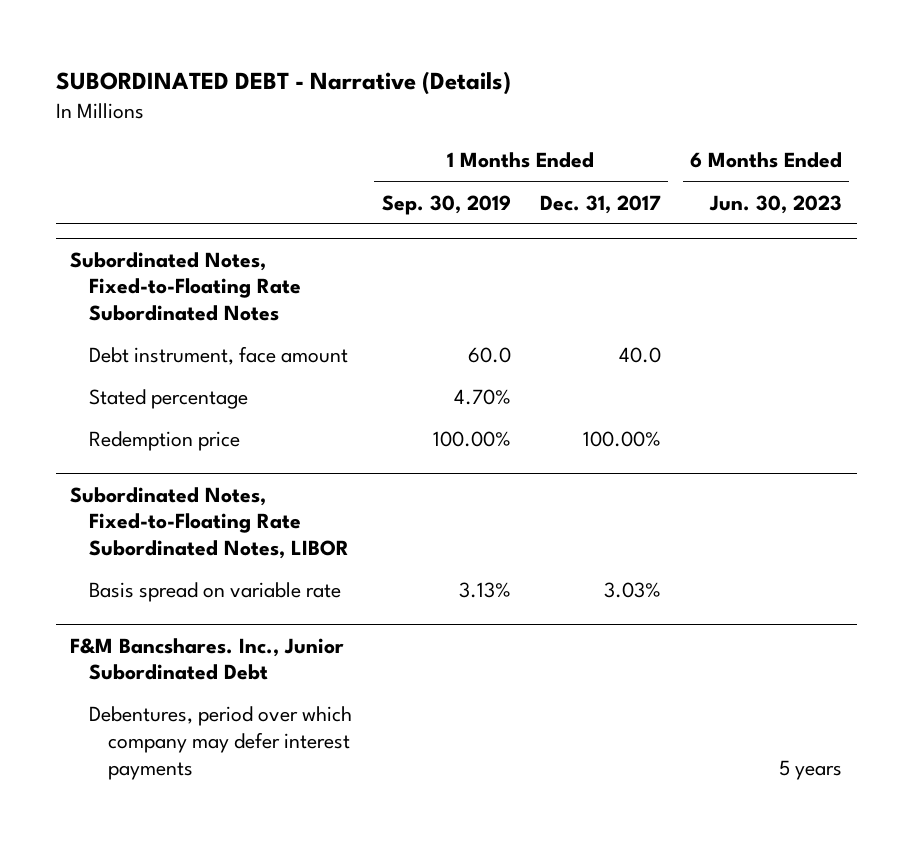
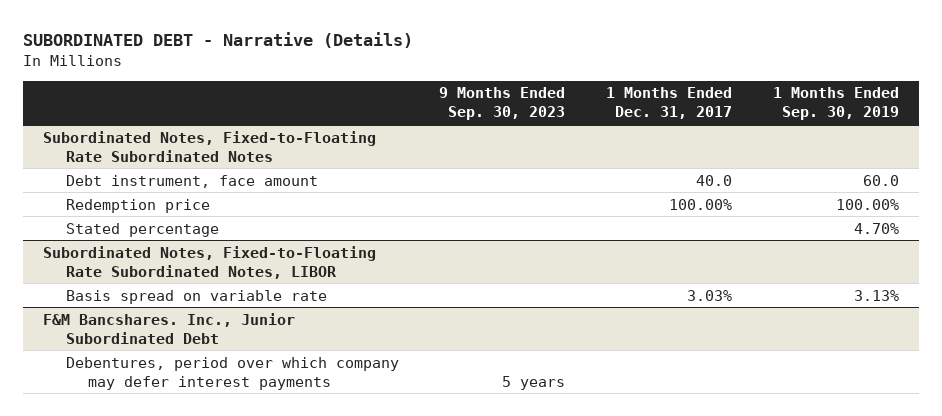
- | 1 Months Ended Sep. 30, 2019 | 1 Months Ended Dec. 31, 2017 | 6 Months Ended Jun. 30, 2023
+ | 9 Months Ended Sep. 30, 2023 | 1 Months Ended Dec. 31, 2017 | 1 Months Ended Sep. 30, 2019
@ Subordinated Notes, Fixed-to-Floating Rate Subordinated Notes
moved down: Stated percentage | | | 4.70%

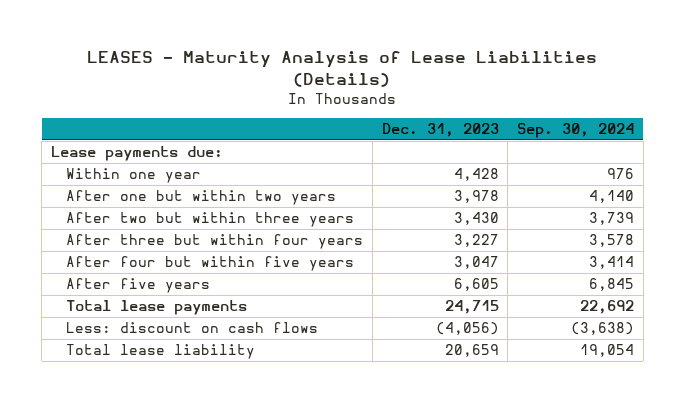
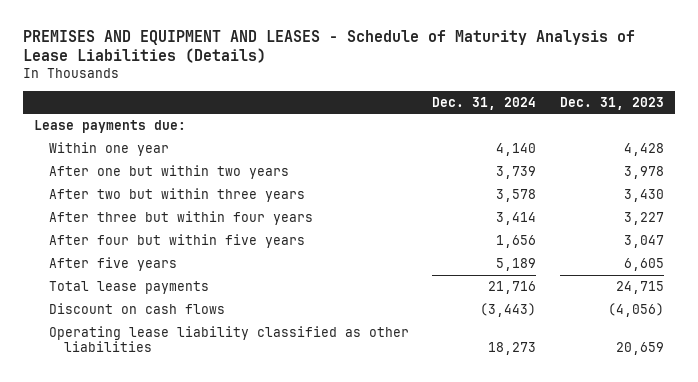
- LEASES - Maturity Analysis of Lease Liabilities (Details)
+ PREMISES AND EQUIPMENT AND LEASES - Schedule of Maturity Analysis of Lease Liabilities (Details)
- | Dec. 31, 2023 | Sep. 30, 2024
+ | Dec. 31, 2024 | Dec. 31, 2023
- Less: discount on cash flows | (4,056) | (3,638)
- Total lease liability | 20,659 | 19,054
+ Discount on cash flows | (3,443) | (4,056)
+ Operating lease liability classified as other liabilities | 18,273 | 20,659

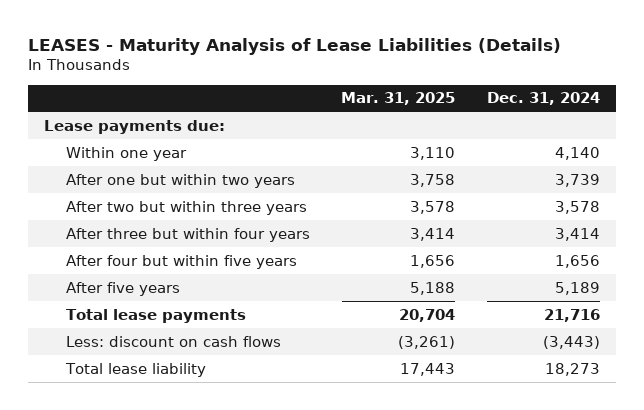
- PREMISES AND EQUIPMENT AND LEASES - Schedule of Maturity Analysis of Lease Liabilities (Details)
+ LEASES - Maturity Analysis of Lease Liabilities (Details)
- | Dec. 31, 2024 | Dec. 31, 2023
+ | Mar. 31, 2025 | Dec. 31, 2024
- Discount on cash flows | (3,443) | (4,056)
- Operating lease liability classified as other liabilities | 18,273 | 20,659
+ Less: discount on cash flows | (3,261) | (3,443)
+ Total lease liability | 17,443 | 18,273

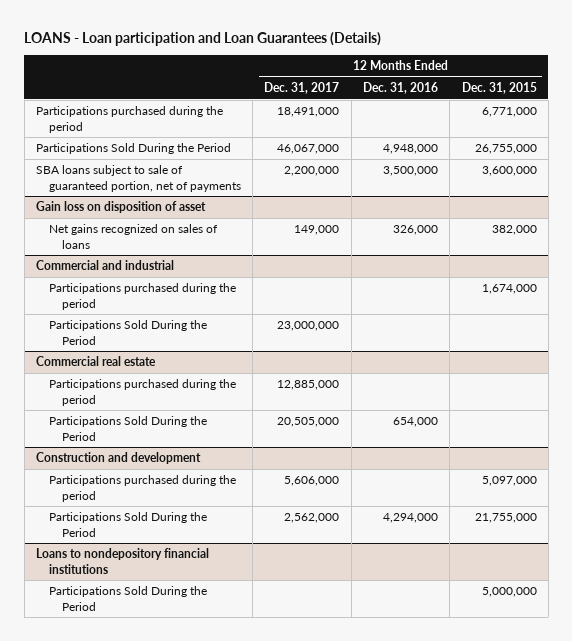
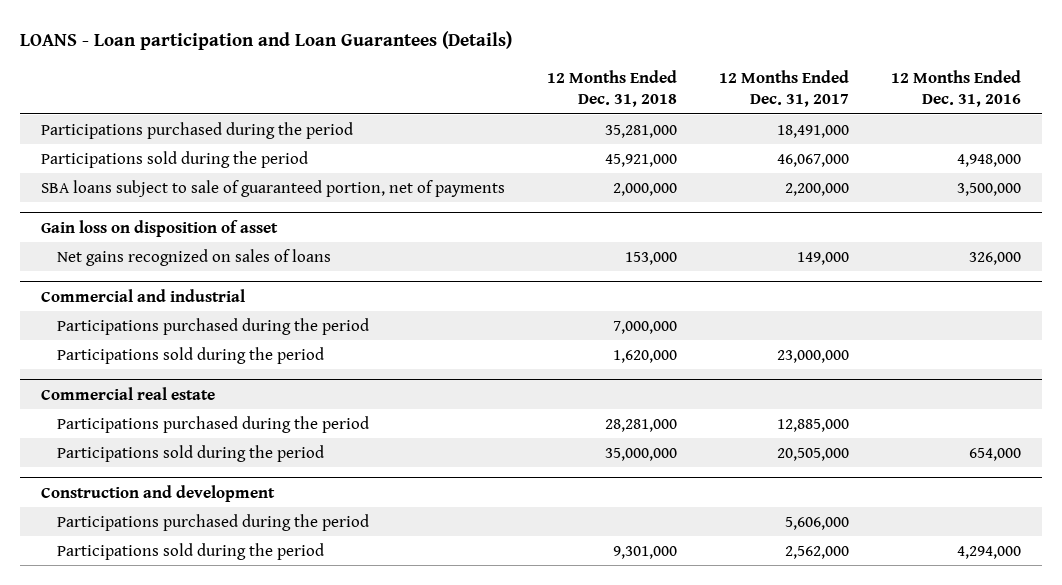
- | 12 Months Ended Dec. 31, 2017 | 12 Months Ended Dec. 31, 2016 | 12 Months Ended Dec. 31, 2015
+ | 12 Months Ended Dec. 31, 2018 | 12 Months Ended Dec. 31, 2017 | 12 Months Ended Dec. 31, 2016
- Participations Sold During the Period | 46,067,000 | 4,948,000 | 26,755,000
+ Participations sold during the period | 45,921,000 | 46,067,000 | 4,948,000
@ Commercial and industrial
- Participations Sold During the Period | 23,000,000 | |
+ Participations sold during the period | 1,620,000 | 23,000,000 |
@ Commercial real estate
- Participations Sold During the Period | 20,505,000 | 654,000 |
+ Participations sold during the period | 35,000,000 | 20,505,000 | 654,000
@ Construction and development
- Participations Sold During the Period | 2,562,000 | 4,294,000 | 21,755,000
- Loans to nondepository financial institutions
- Participations Sold During the Period | | | 5,000,000
@ Construction and development
+ Participations sold during the period | 9,301,000 | 2,562,000 | 4,294,000

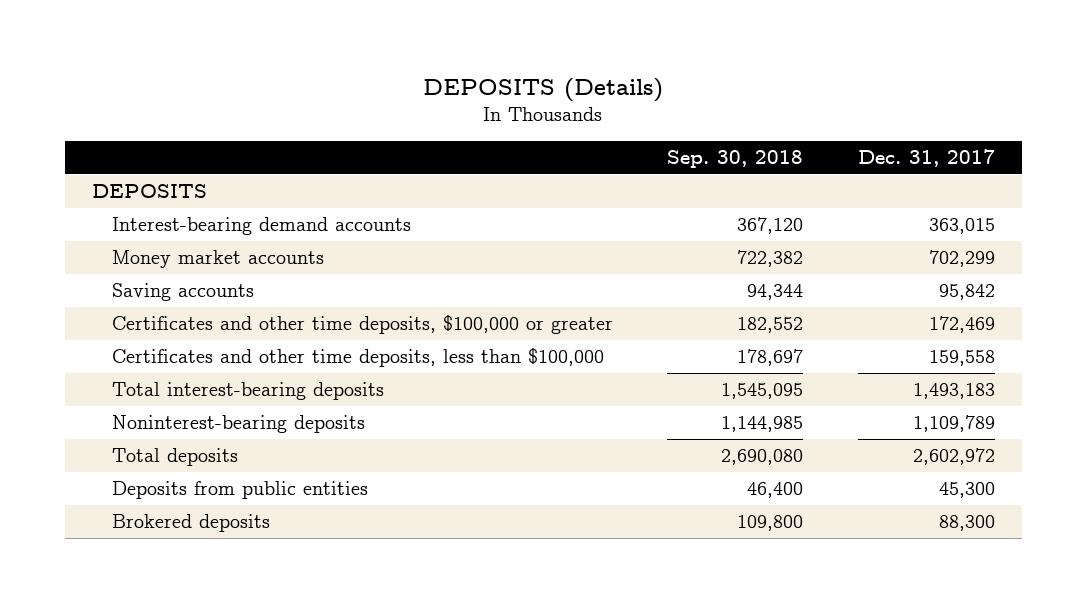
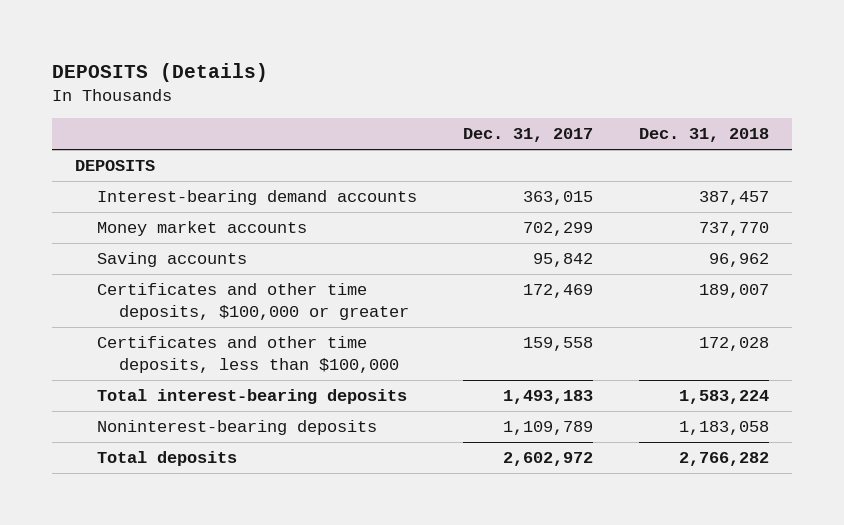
- | Sep. 30, 2018 | Dec. 31, 2017
+ | Dec. 31, 2017 | Dec. 31, 2018
- Deposits from public entities | 46,400 | 45,300
- Brokered deposits | 109,800 | 88,300

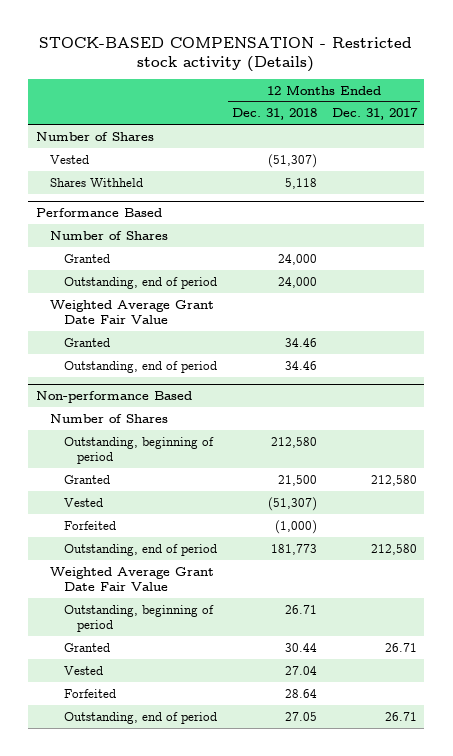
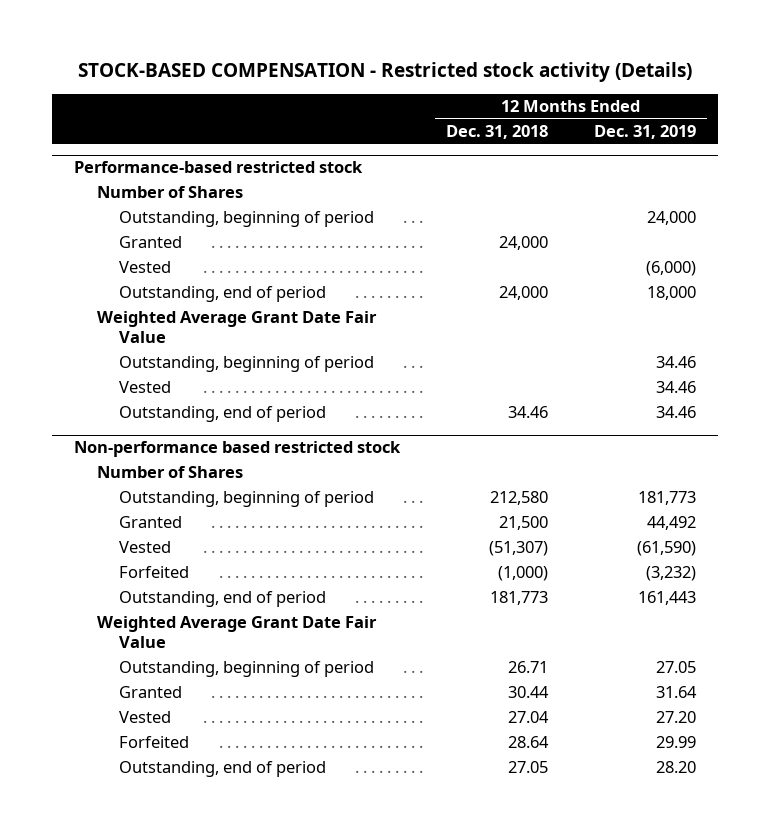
- | 12 Months Ended Dec. 31, 2018 | 12 Months Ended Dec. 31, 2017
+ | 12 Months Ended Dec. 31, 2018 | 12 Months Ended Dec. 31, 2019
- Number of Shares
- Vested | (51,307) |
- Shares Withheld | 5,118 |
- Performance Based
+ Performance-based restricted stock
+ Outstanding, beginning of period | | 24,000
+ Vested | | (6,000)
- Granted | 34.46 |
+ Outstanding, beginning of period | | 34.46
+ Vested | | 34.46
- Non-performance Based
+ Non-performance based restricted stock

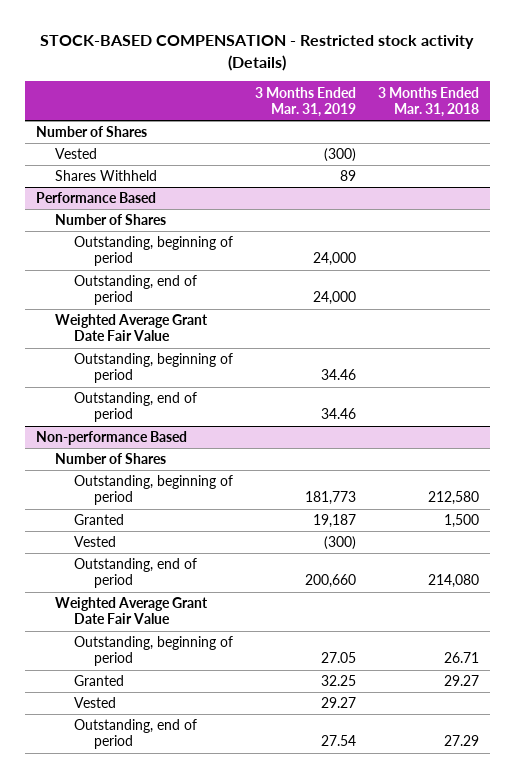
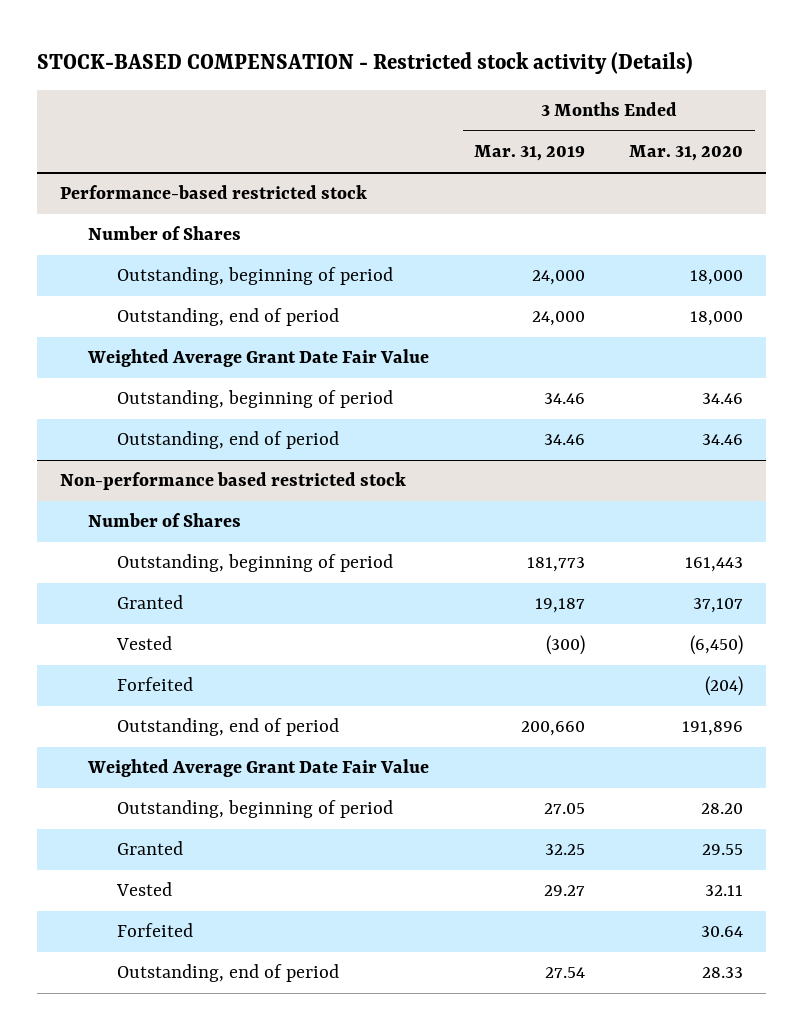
- | 3 Months Ended Mar. 31, 2019 | 3 Months Ended Mar. 31, 2018
+ | 3 Months Ended Mar. 31, 2019 | 3 Months Ended Mar. 31, 2020
- Number of Shares
- Vested | (300) |
- Shares Withheld | 89 |
- Performance Based
+ Performance-based restricted stock
- Non-performance Based
+ Non-performance based restricted stock
+ Forfeited | | (204)
+ Forfeited | | 30.64

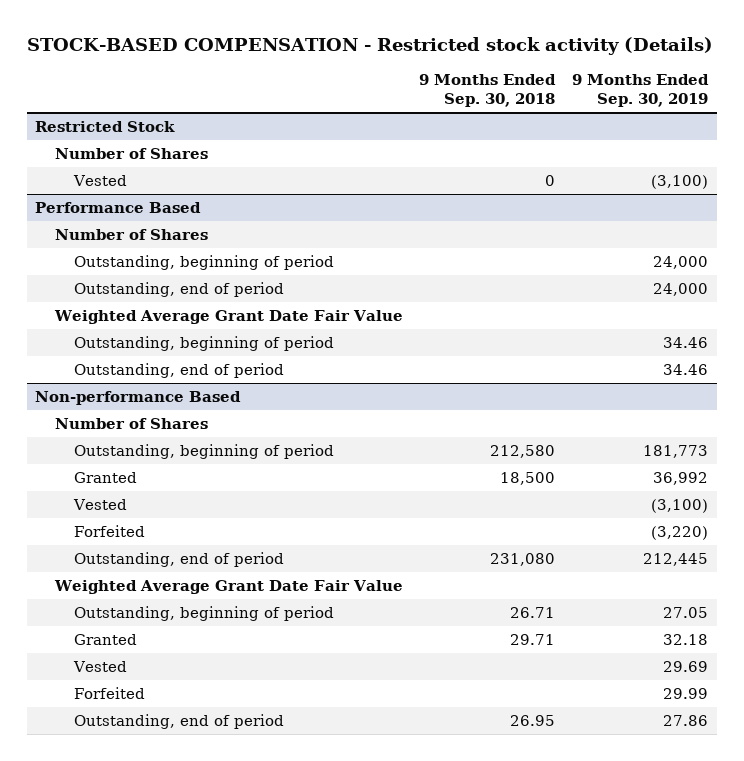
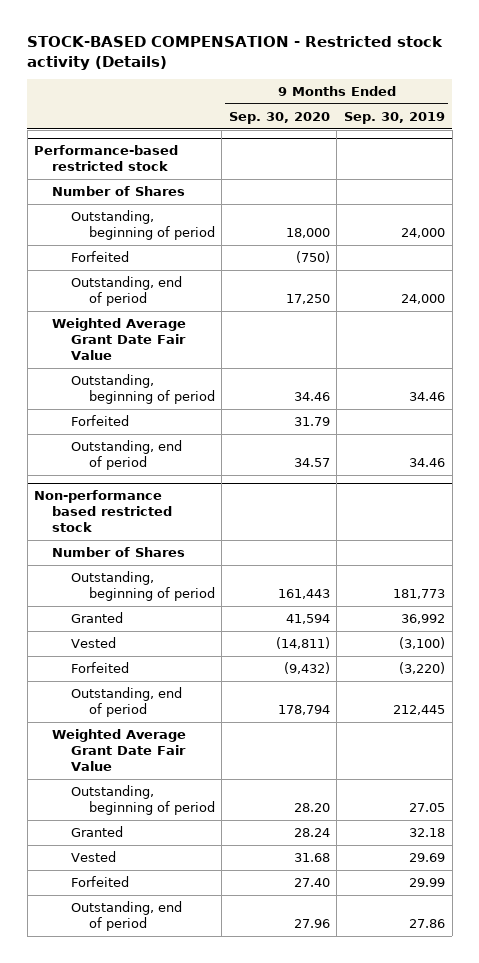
- | 9 Months Ended Sep. 30, 2018 | 9 Months Ended Sep. 30, 2019
+ | 9 Months Ended Sep. 30, 2020 | 9 Months Ended Sep. 30, 2019
- Restricted Stock
- Number of Shares
- Vested | 0 | (3,100)
- Performance Based
+ Performance-based restricted stock
+ Forfeited | (750) |
+ Forfeited | 31.79 |
- Non-performance Based
+ Non-performance based restricted stock

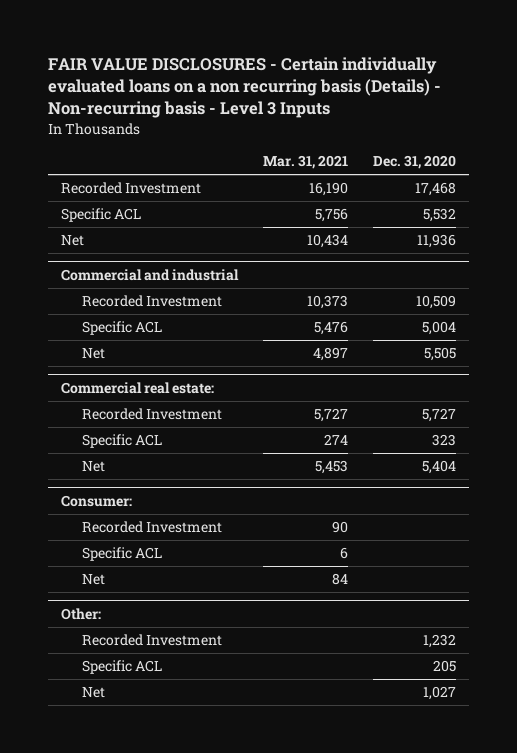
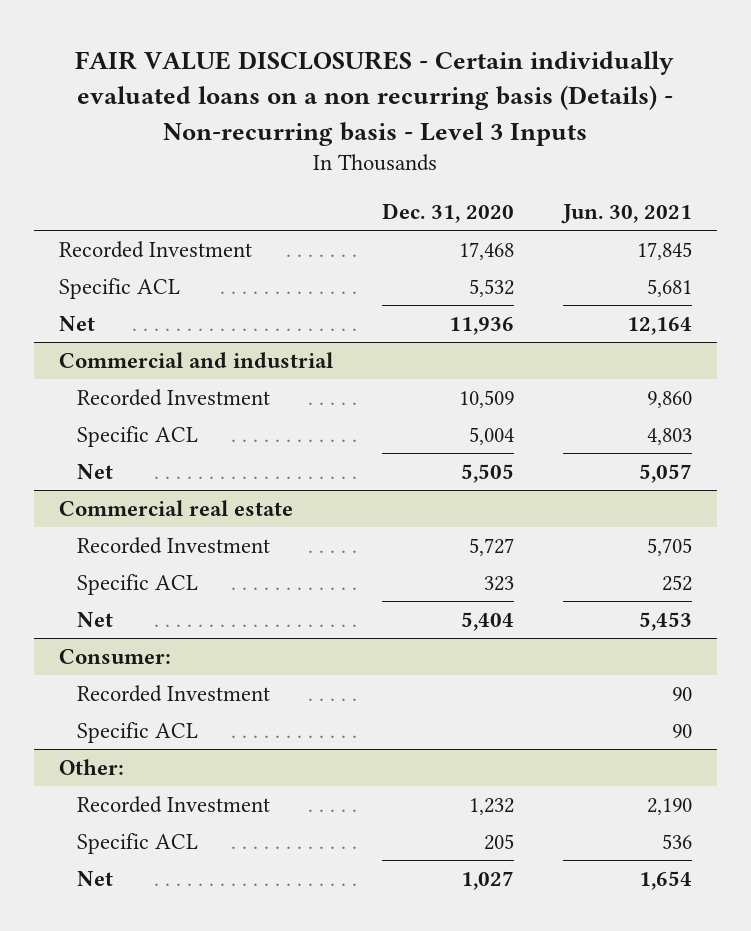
- | Mar. 31, 2021 | Dec. 31, 2020
+ | Dec. 31, 2020 | Jun. 30, 2021
- Commercial real estate:
+ Commercial real estate
@ Consumer:
- Net | 84 |

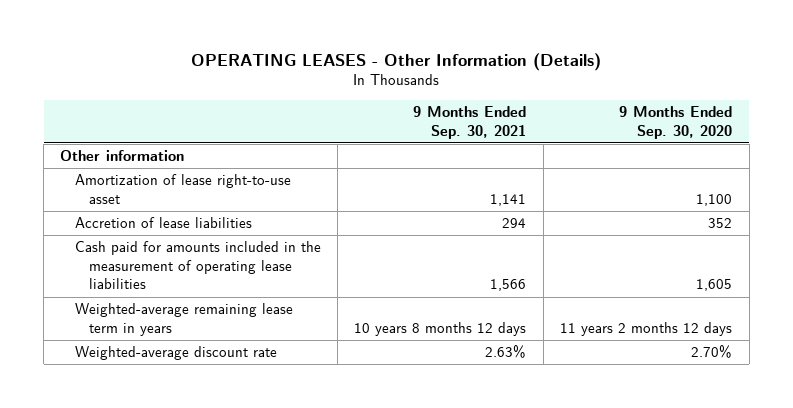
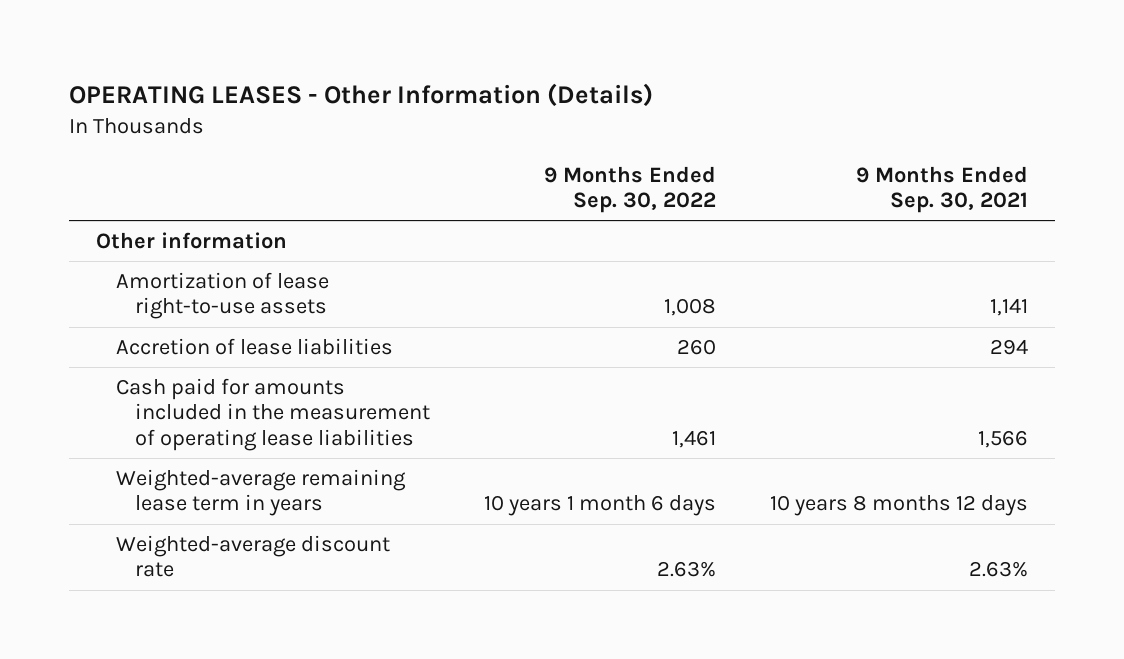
- | 9 Months Ended Sep. 30, 2021 | 9 Months Ended Sep. 30, 2020
+ | 9 Months Ended Sep. 30, 2022 | 9 Months Ended Sep. 30, 2021
- Amortization of lease right-to-use asset | 1,141 | 1,100
+ Amortization of lease right-to-use assets | 1,008 | 1,141

